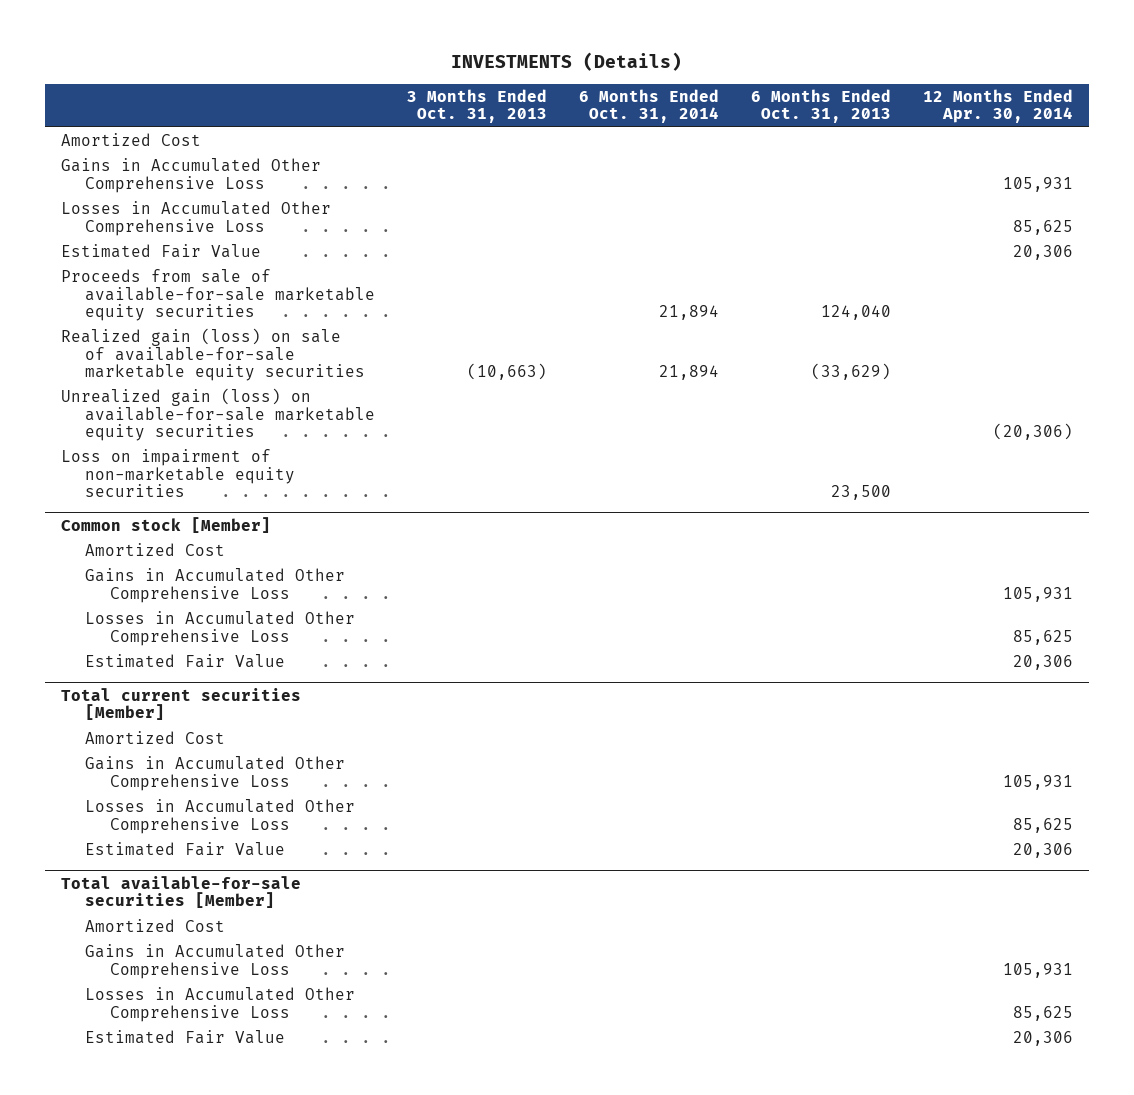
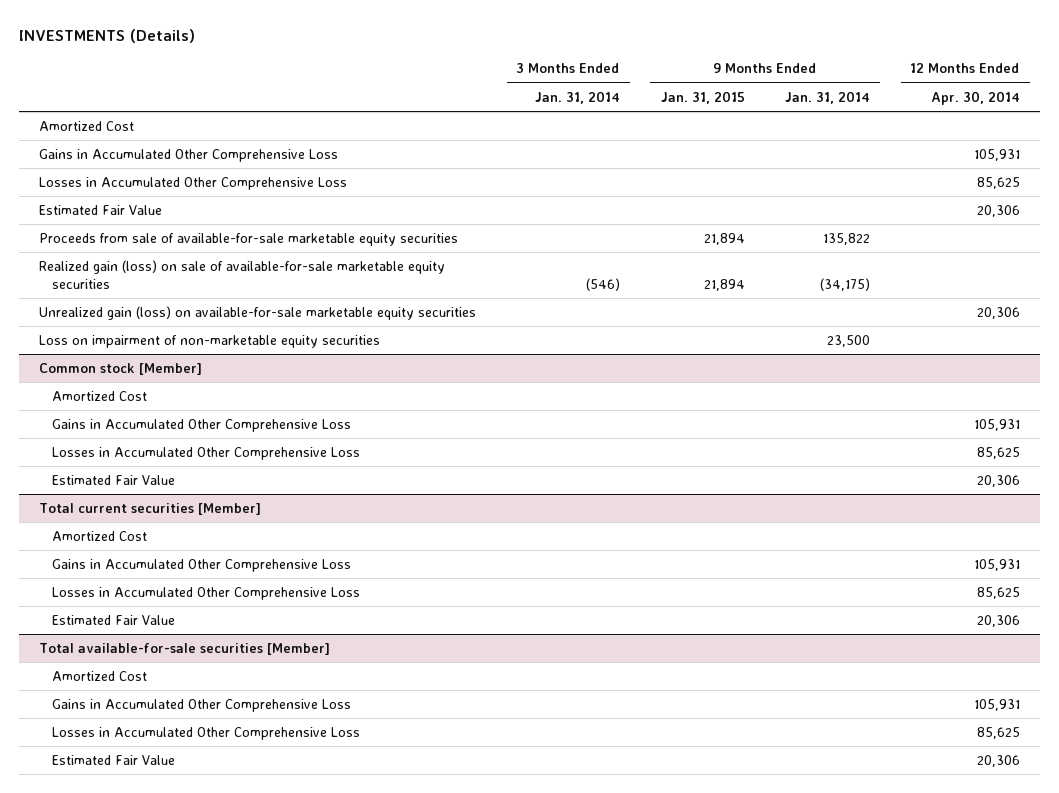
- | 3 Months Ended Oct. 31, 2013 | 6 Months Ended Oct. 31, 2014 | 6 Months Ended Oct. 31, 2013 | 12 Months Ended Apr. 30, 2014
+ | 3 Months Ended Jan. 31, 2014 | 9 Months Ended Jan. 31, 2015 | 9 Months Ended Jan. 31, 2014 | 12 Months Ended Apr. 30, 2014
- Unrealized gain (loss) on available-for-sale marketable equity securities | | | | (20,306)
+ Unrealized gain (loss) on available-for-sale marketable equity securities | | | | 20,306

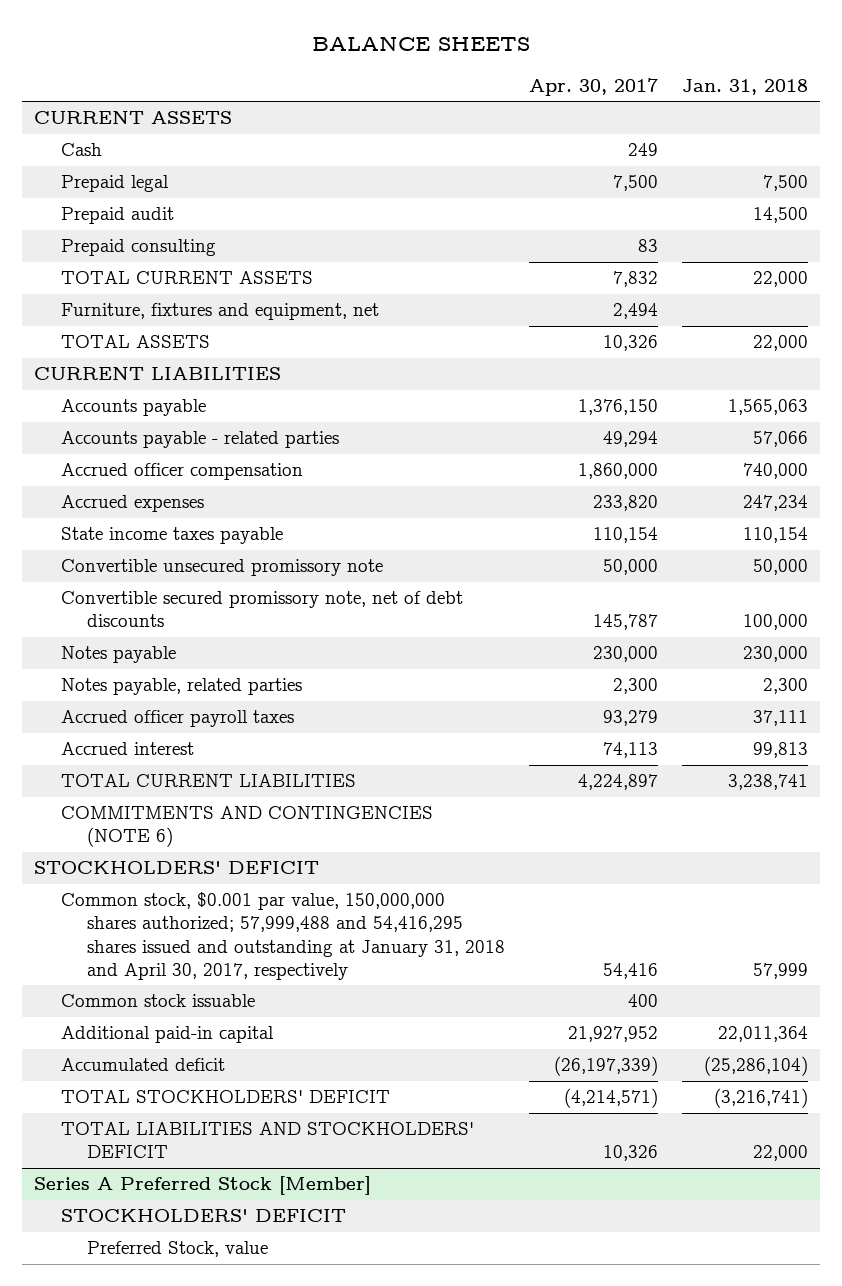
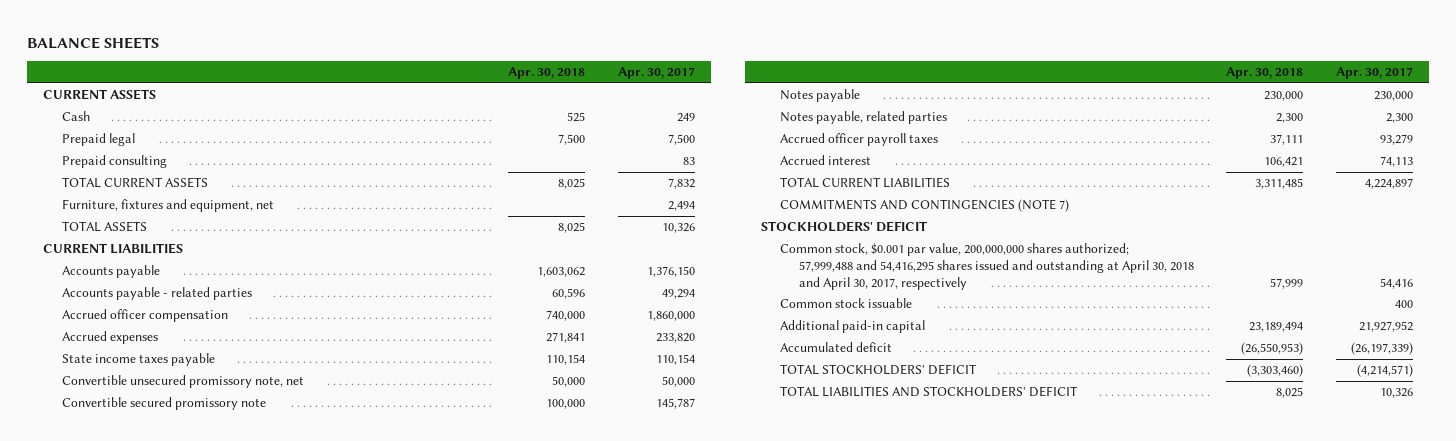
- | Apr. 30, 2017 | Jan. 31, 2018
+ | Apr. 30, 2018 | Apr. 30, 2017
- Prepaid audit | | 14,500
- Convertible unsecured promissory note | 50,000 | 50,000
- Convertible secured promissory note, net of debt discounts | 145,787 | 100,000
+ Convertible unsecured promissory note, net | 50,000 | 50,000
+ Convertible secured promissory note | 100,000 | 145,787
- COMMITMENTS AND CONTINGENCIES (NOTE 6)
+ COMMITMENTS AND CONTINGENCIES (NOTE 7)
- Common stock, $0.001 par value, 150,000,000 shares authorized; 57,999,488 and 54,416,295 shares issued and outstanding at January 31, 2018 and April 30, 2017, respectively | 54,416 | 57,999
+ Common stock, $0.001 par value, 200,000,000 shares authorized; 57,999,488 and 54,416,295 shares issued and outstanding at April 30, 2018 and April 30, 2017, respectively | 57,999 | 54,416
- Series A Preferred Stock [Member]
- STOCKHOLDERS' DEFICIT
- Preferred Stock, value

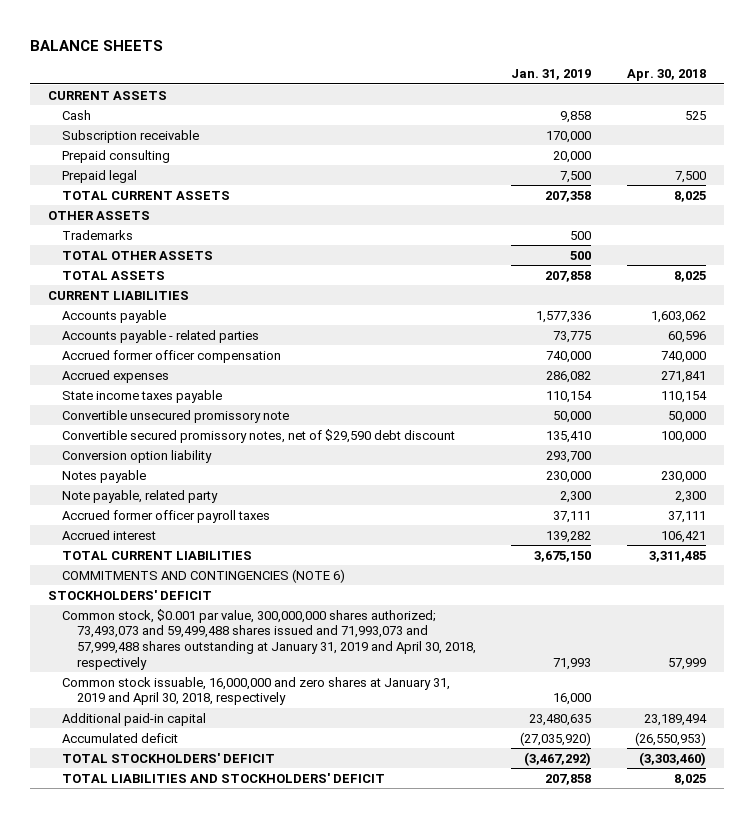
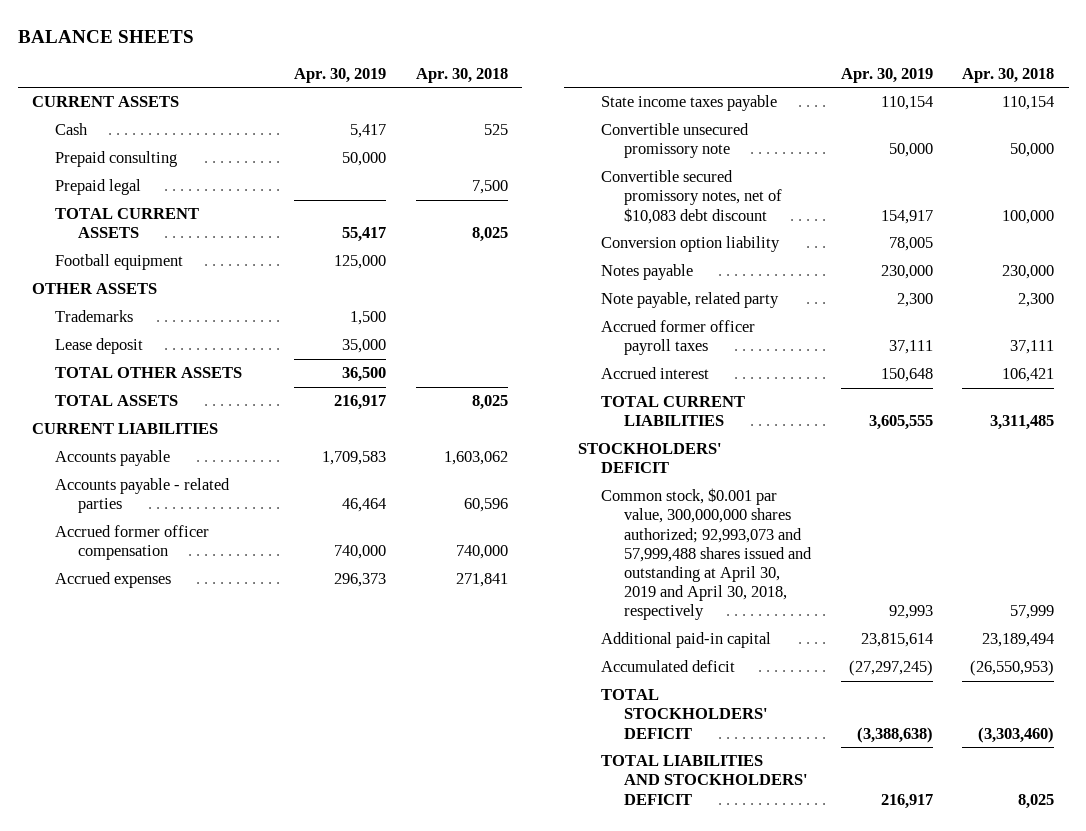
- | Jan. 31, 2019 | Apr. 30, 2018
+ | Apr. 30, 2019 | Apr. 30, 2018
- Subscription receivable | 170,000 |
+ Football equipment | 125,000 |
+ Lease deposit | 35,000 |
- Convertible secured promissory notes, net of $29,590 debt discount | 135,410 | 100,000
+ Convertible secured promissory notes, net of $10,083 debt discount | 154,917 | 100,000
- COMMITMENTS AND CONTINGENCIES (NOTE 6)
- Common stock, $0.001 par value, 300,000,000 shares authorized; 73,493,073 and 59,499,488 shares issued and 71,993,073 and 57,999,488 shares outstanding at January 31, 2019 and April 30, 2018, respectively | 71,993 | 57,999
- Common stock issuable, 16,000,000 and zero shares at January 31, 2019 and April 30, 2018, respectively | 16,000 |
+ Common stock, $0.001 par value, 300,000,000 shares authorized; 92,993,073 and 57,999,488 shares issued and outstanding at April 30, 2019 and April 30, 2018, respectively | 92,993 | 57,999

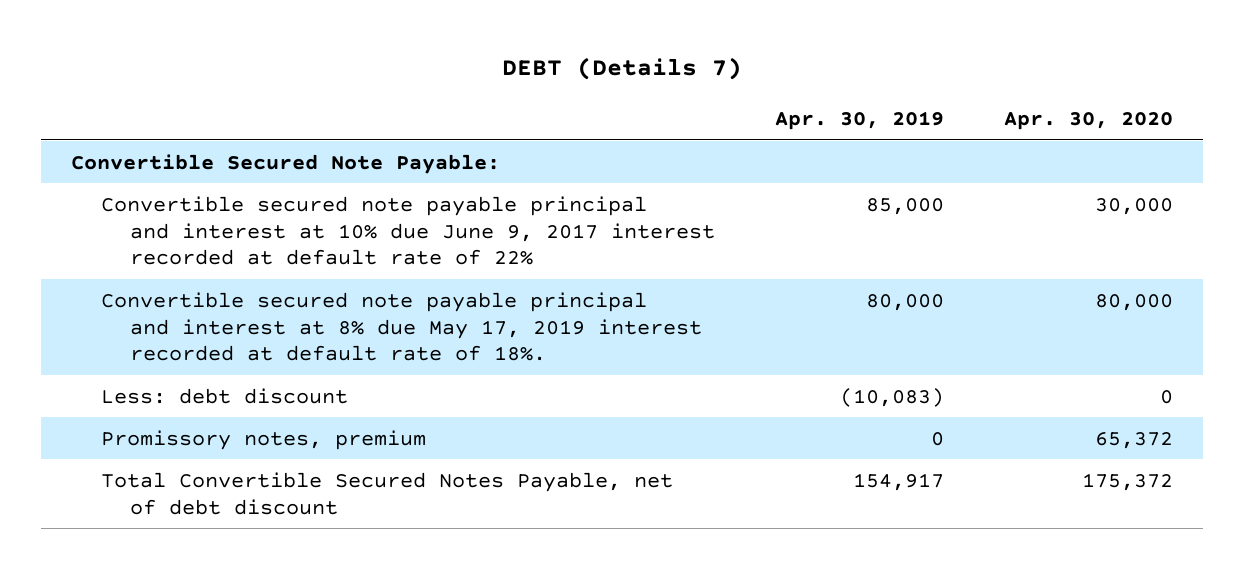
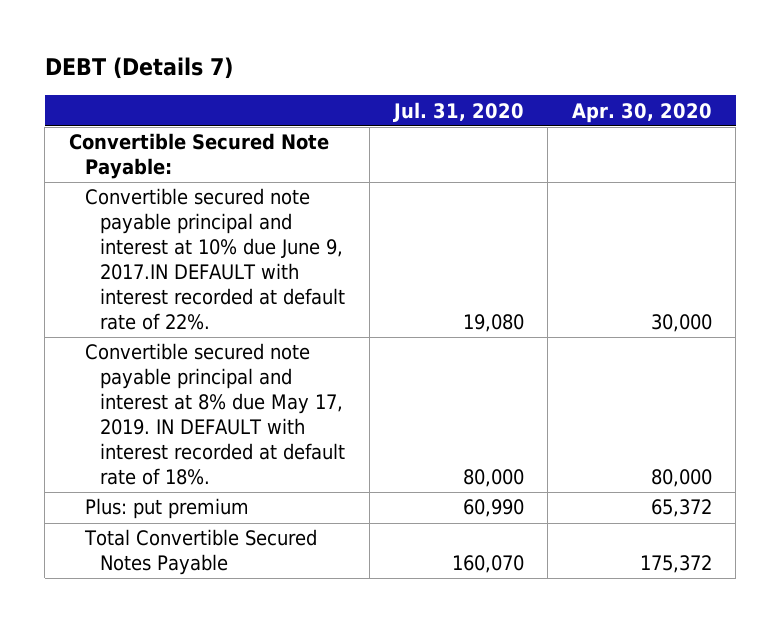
- | Apr. 30, 2019 | Apr. 30, 2020
+ | Jul. 31, 2020 | Apr. 30, 2020
- Convertible secured note payable principal and interest at 10% due June 9, 2017 interest recorded at default rate of 22% | 85,000 | 30,000
- Convertible secured note payable principal and interest at 8% due May 17, 2019 interest recorded at default rate of 18%. | 80,000 | 80,000
- Less: debt discount | (10,083) | 0
- Promissory notes, premium | 0 | 65,372
- Total Convertible Secured Notes Payable, net of debt discount | 154,917 | 175,372
+ Convertible secured note payable principal and interest at 10% due June 9, 2017.IN DEFAULT with interest recorded at default rate of 22%. | 19,080 | 30,000
+ Convertible secured note payable principal and interest at 8% due May 17, 2019. IN DEFAULT with interest recorded at default rate of 18%. | 80,000 | 80,000
+ Plus: put premium | 60,990 | 65,372
+ Total Convertible Secured Notes Payable | 160,070 | 175,372

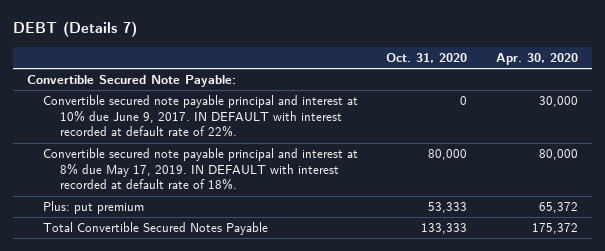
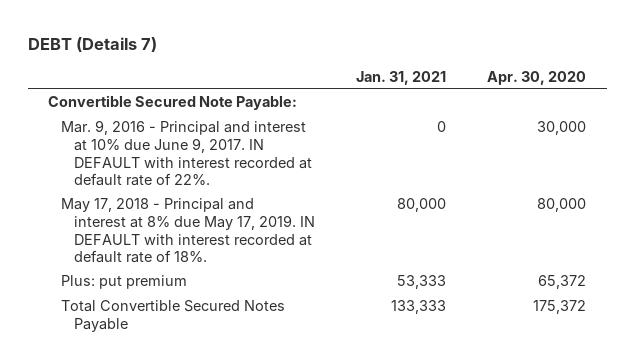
- | Oct. 31, 2020 | Apr. 30, 2020
+ | Jan. 31, 2021 | Apr. 30, 2020
- Convertible secured note payable principal and interest at 10% due June 9, 2017. IN DEFAULT with interest recorded at default rate of 22%. | 0 | 30,000
- Convertible secured note payable principal and interest at 8% due May 17, 2019. IN DEFAULT with interest recorded at default rate of 18%. | 80,000 | 80,000
+ Mar. 9, 2016 - Principal and interest at 10% due June 9, 2017. IN DEFAULT with interest recorded at default rate of 22%. | 0 | 30,000
+ May 17, 2018 - Principal and interest at 8% due May 17, 2019. IN DEFAULT with interest recorded at default rate of 18%. | 80,000 | 80,000

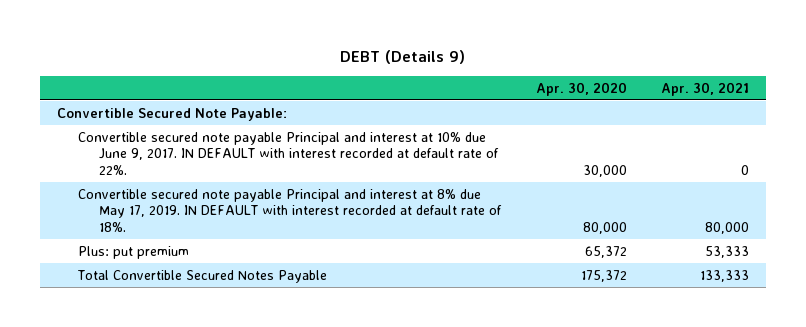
- DEBT (Details 7)
+ DEBT (Details 9)
- | Jan. 31, 2021 | Apr. 30, 2020
+ | Apr. 30, 2020 | Apr. 30, 2021
- Mar. 9, 2016 - Principal and interest at 10% due June 9, 2017. IN DEFAULT with interest recorded at default rate of 22%. | 0 | 30,000
- May 17, 2018 - Principal and interest at 8% due May 17, 2019. IN DEFAULT with interest recorded at default rate of 18%. | 80,000 | 80,000
+ Convertible secured note payable Principal and interest at 10% due June 9, 2017. IN DEFAULT with interest recorded at default rate of 22%. | 30,000 | 0
+ Convertible secured note payable Principal and interest at 8% due May 17, 2019. IN DEFAULT with interest recorded at default rate of 18%. | 80,000 | 80,000

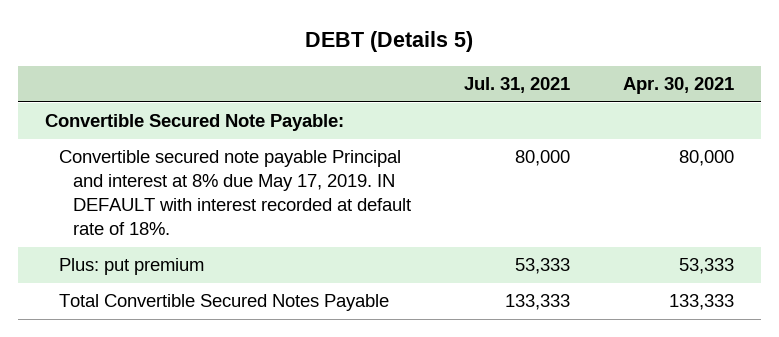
- DEBT (Details 9)
+ DEBT (Details 5)
- | Apr. 30, 2020 | Apr. 30, 2021
+ | Jul. 31, 2021 | Apr. 30, 2021
- Convertible secured note payable Principal and interest at 10% due June 9, 2017. IN DEFAULT with interest recorded at default rate of 22%. | 30,000 | 0

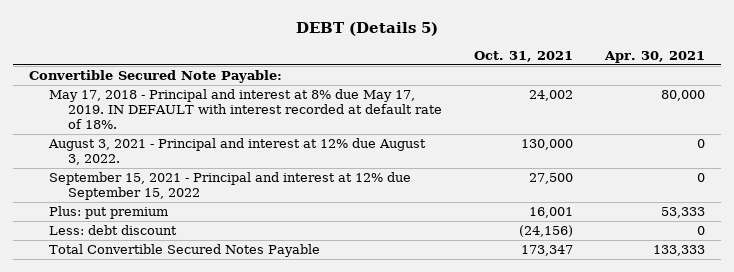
- | Jul. 31, 2021 | Apr. 30, 2021
+ | Oct. 31, 2021 | Apr. 30, 2021
- Convertible secured note payable Principal and interest at 8% due May 17, 2019. IN DEFAULT with interest recorded at default rate of 18%. | 80,000 | 80,000
+ May 17, 2018 - Principal and interest at 8% due May 17, 2019. IN DEFAULT with interest recorded at default rate of 18%. | 24,002 | 80,000
+ August 3, 2021 - Principal and interest at 12% due August 3, 2022. | 130,000 | 0
+ September 15, 2021 - Principal and interest at 12% due September 15, 2022 | 27,500 | 0
+ Less: debt discount | (24,156) | 0

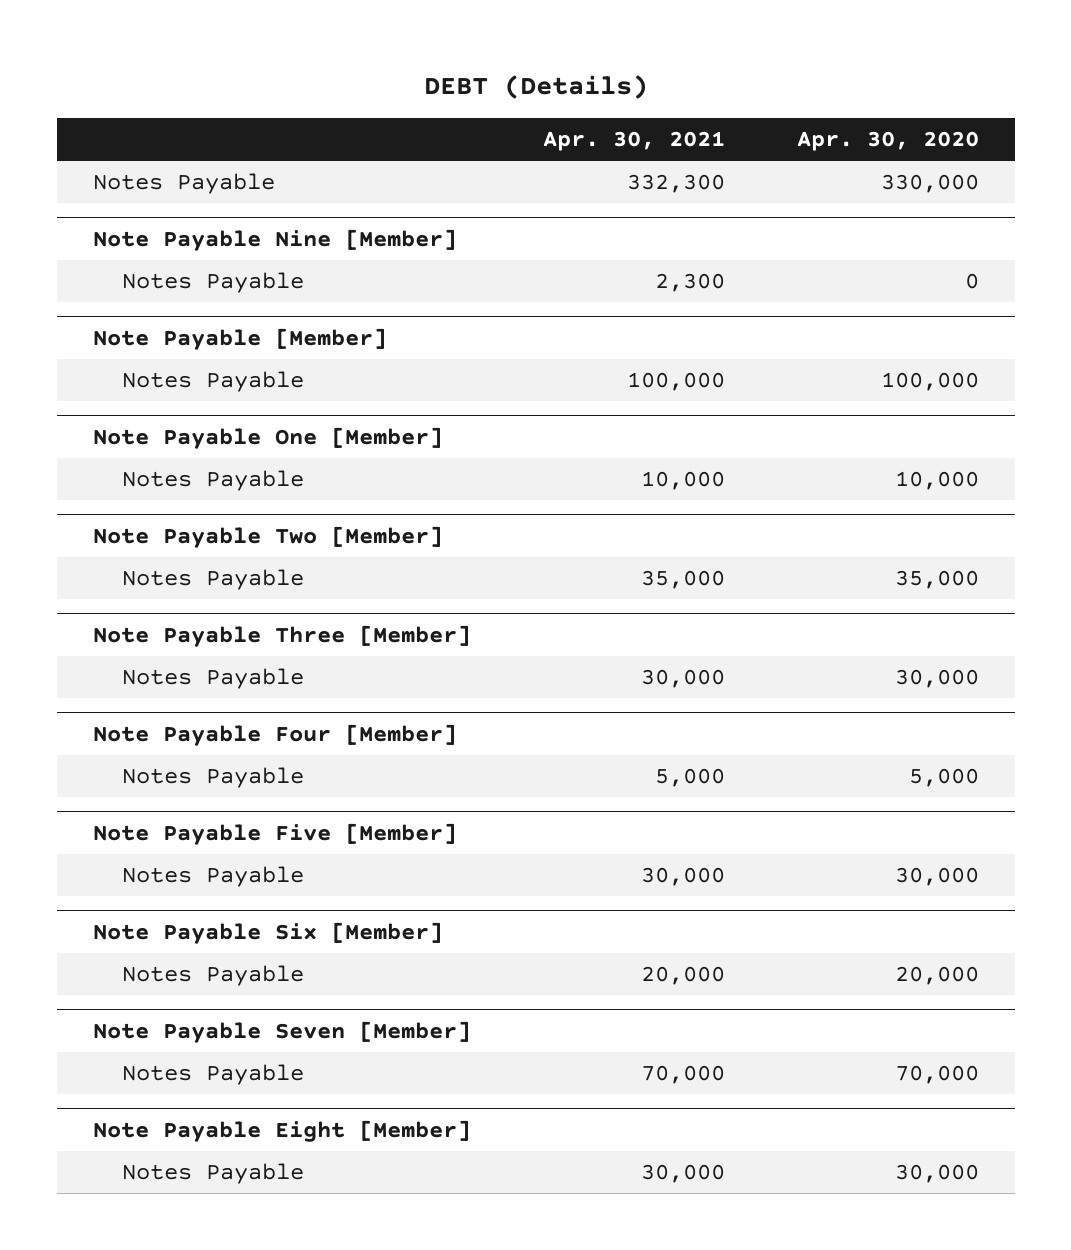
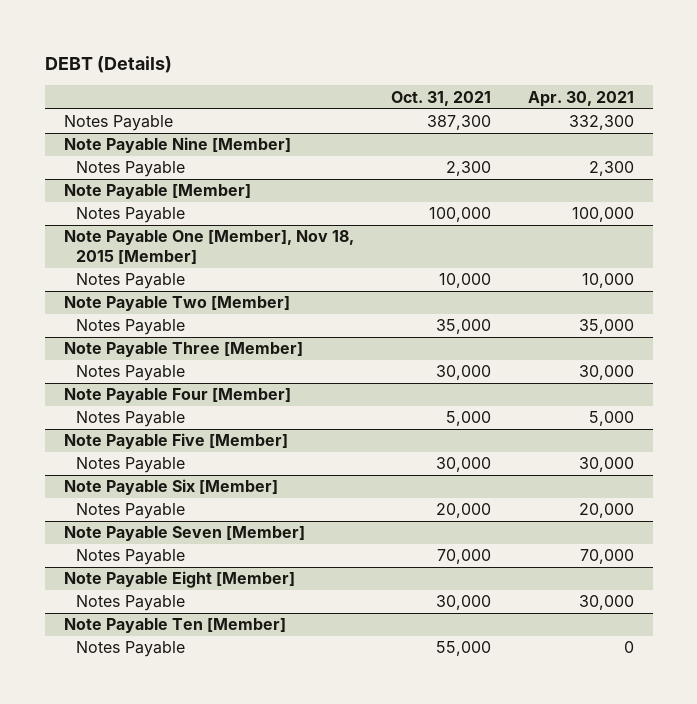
- | Apr. 30, 2021 | Apr. 30, 2020
+ | Oct. 31, 2021 | Apr. 30, 2021
- Note Payable One [Member]
+ Note Payable One [Member], Nov 18, 2015 [Member]
+ Note Payable Ten [Member]
+ Notes Payable | 55,000 | 0

